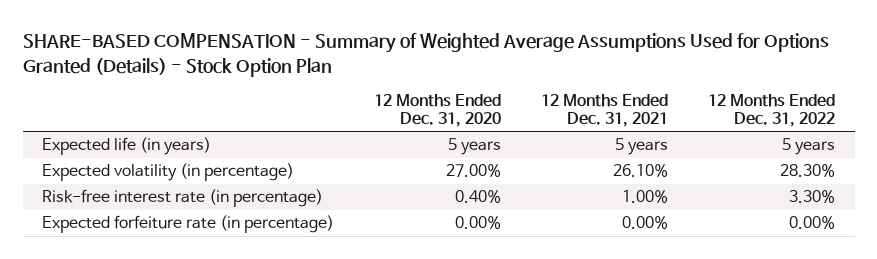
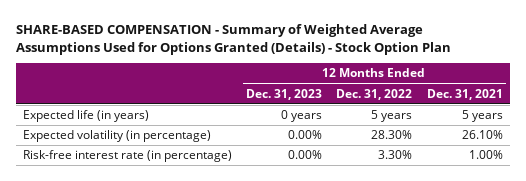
- | 12 Months Ended Dec. 31, 2020 | 12 Months Ended Dec. 31, 2021 | 12 Months Ended Dec. 31, 2022
+ | 12 Months Ended Dec. 31, 2023 | 12 Months Ended Dec. 31, 2022 | 12 Months Ended Dec. 31, 2021
- Expected forfeiture rate (in percentage) | 0.00% | 0.00% | 0.00%

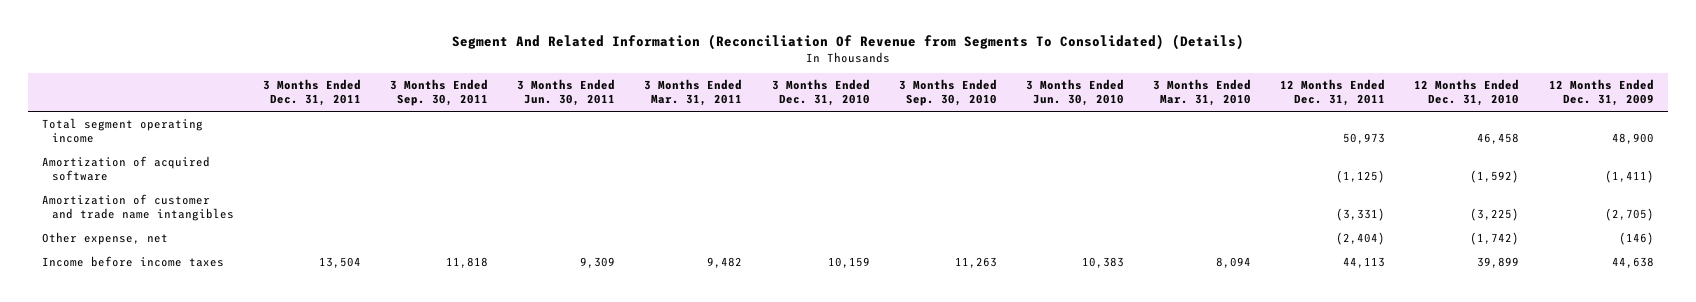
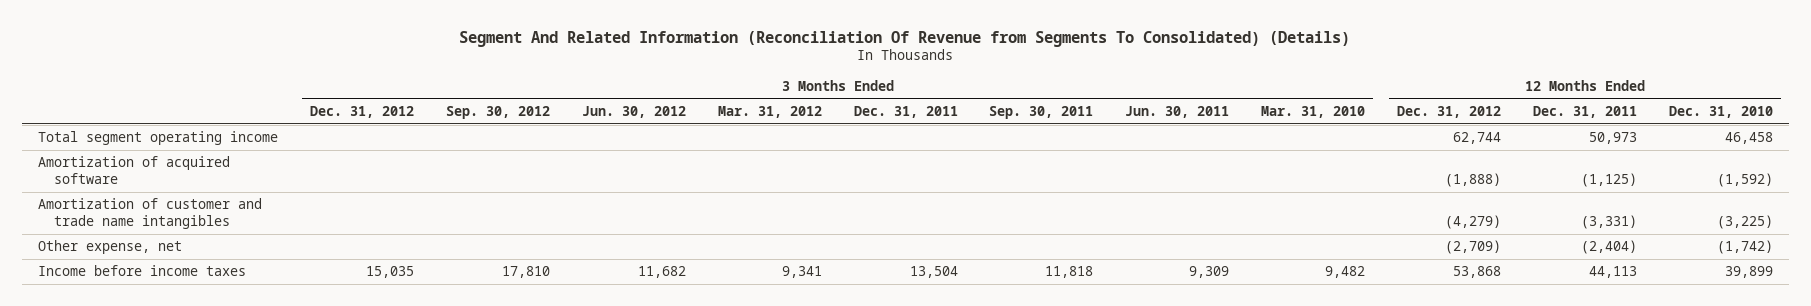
- | 3 Months Ended Dec. 31, 2011 | 3 Months Ended Sep. 30, 2011 | 3 Months Ended Jun. 30, 2011 | 3 Months Ended Mar. 31, 2011 | 3 Months Ended Dec. 31, 2010 | 3 Months Ended Sep. 30, 2010 | 3 Months Ended Jun. 30, 2010 | 3 Months Ended Mar. 31, 2010 | 12 Months Ended Dec. 31, 2011 | 12 Months Ended Dec. 31, 2010 | 12 Months Ended Dec. 31, 2009
+ | 3 Months Ended Dec. 31, 2012 | 3 Months Ended Sep. 30, 2012 | 3 Months Ended Jun. 30, 2012 | 3 Months Ended Mar. 31, 2012 | 3 Months Ended Dec. 31, 2011 | 3 Months Ended Sep. 30, 2011 | 3 Months Ended Jun. 30, 2011 | 3 Months Ended Mar. 31, 2010 | 12 Months Ended Dec. 31, 2012 | 12 Months Ended Dec. 31, 2011 | 12 Months Ended Dec. 31, 2010
- Income before income taxes | 13,504 | 11,818 | 9,309 | 9,482 | 10,159 | 11,263 | 10,383 | 8,094 | 44,113 | 39,899 | 44,638
+ Income before income taxes | 15,035 | 17,810 | 11,682 | 9,341 | 13,504 | 11,818 | 9,309 | 9,482 | 53,868 | 44,113 | 39,899

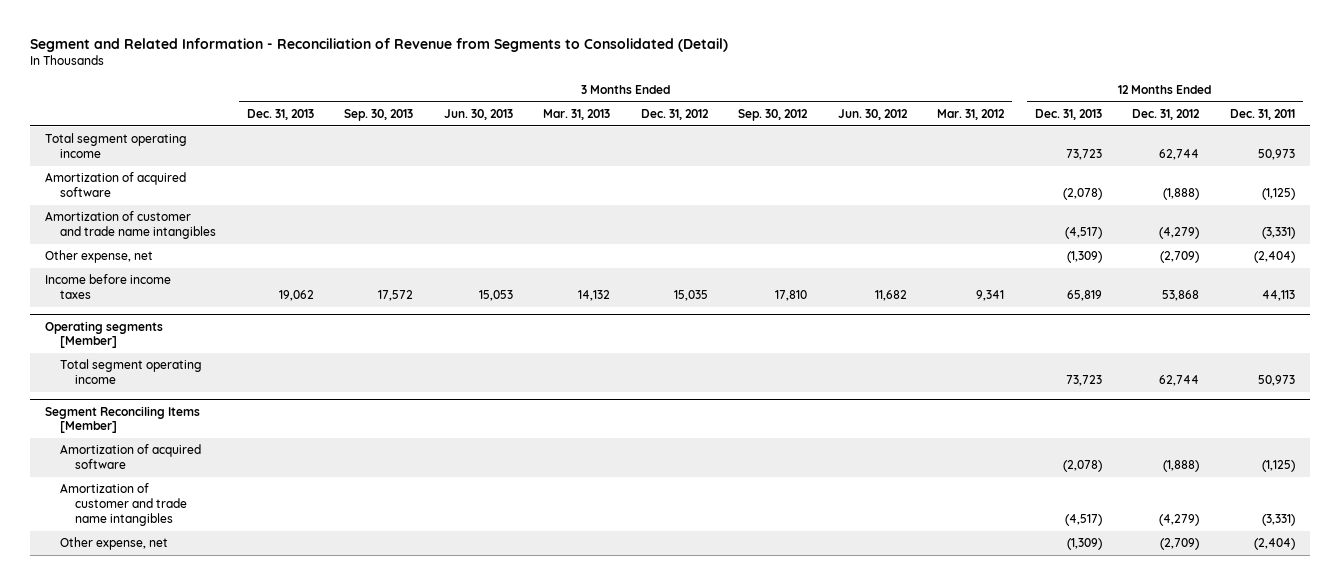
- Segment And Related Information (Reconciliation Of Revenue from Segments To Consolidated) (Details)
+ Segment and Related Information - Reconciliation of Revenue from Segments to Consolidated (Detail)
- | 3 Months Ended Dec. 31, 2012 | 3 Months Ended Sep. 30, 2012 | 3 Months Ended Jun. 30, 2012 | 3 Months Ended Mar. 31, 2012 | 3 Months Ended Dec. 31, 2011 | 3 Months Ended Sep. 30, 2011 | 3 Months Ended Jun. 30, 2011 | 3 Months Ended Mar. 31, 2010 | 12 Months Ended Dec. 31, 2012 | 12 Months Ended Dec. 31, 2011 | 12 Months Ended Dec. 31, 2010
+ | 3 Months Ended Dec. 31, 2013 | 3 Months Ended Sep. 30, 2013 | 3 Months Ended Jun. 30, 2013 | 3 Months Ended Mar. 31, 2013 | 3 Months Ended Dec. 31, 2012 | 3 Months Ended Sep. 30, 2012 | 3 Months Ended Jun. 30, 2012 | 3 Months Ended Mar. 31, 2012 | 12 Months Ended Dec. 31, 2013 | 12 Months Ended Dec. 31, 2012 | 12 Months Ended Dec. 31, 2011
+ Operating segments [Member]
+ Total segment operating income | | | | | | | | | 73,723 | 62,744 | 50,973
+ Segment Reconciling Items [Member]
+ Amortization of acquired software | | | | | | | | | (2,078) | (1,888) | (1,125)
+ Amortization of customer and trade name intangibles | | | | | | | | | (4,517) | (4,279) | (3,331)
+ Other expense, net | | | | | | | | | (1,309) | (2,709) | (2,404)

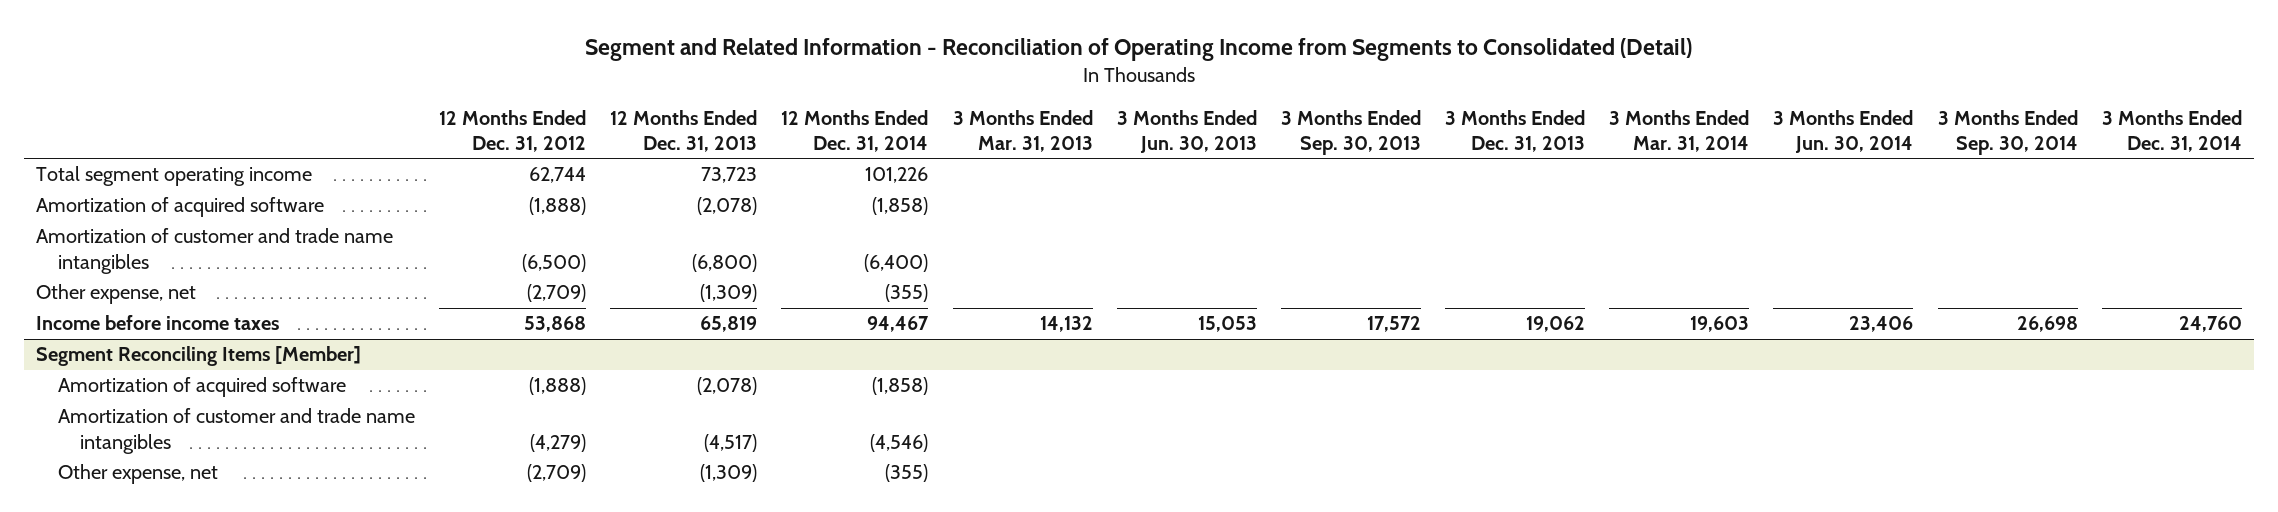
- Segment and Related Information - Reconciliation of Revenue from Segments to Consolidated (Detail)
+ Segment and Related Information - Reconciliation of Operating Income from Segments to Consolidated (Detail)
- | 3 Months Ended Dec. 31, 2013 | 3 Months Ended Sep. 30, 2013 | 3 Months Ended Jun. 30, 2013 | 3 Months Ended Mar. 31, 2013 | 3 Months Ended Dec. 31, 2012 | 3 Months Ended Sep. 30, 2012 | 3 Months Ended Jun. 30, 2012 | 3 Months Ended Mar. 31, 2012 | 12 Months Ended Dec. 31, 2013 | 12 Months Ended Dec. 31, 2012 | 12 Months Ended Dec. 31, 2011
+ | 12 Months Ended Dec. 31, 2012 | 12 Months Ended Dec. 31, 2013 | 12 Months Ended Dec. 31, 2014 | 3 Months Ended Mar. 31, 2013 | 3 Months Ended Jun. 30, 2013 | 3 Months Ended Sep. 30, 2013 | 3 Months Ended Dec. 31, 2013 | 3 Months Ended Mar. 31, 2014 | 3 Months Ended Jun. 30, 2014 | 3 Months Ended Sep. 30, 2014 | 3 Months Ended Dec. 31, 2014
- Amortization of customer and trade name intangibles | | | | | | | | | (4,517) | (4,279) | (3,331)
+ Amortization of customer and trade name intangibles | (6,500) | (6,800) | (6,400) | | | | | | | |
- Operating segments [Member]
- Total segment operating income | | | | | | | | | 73,723 | 62,744 | 50,973

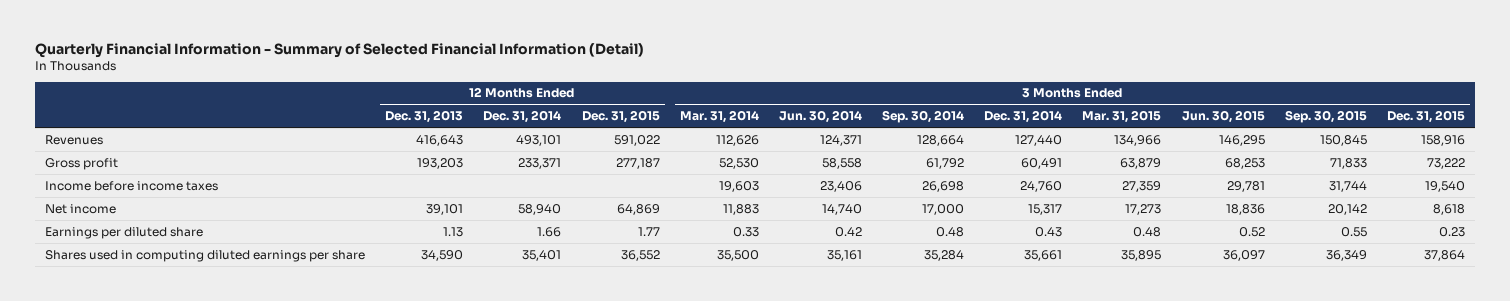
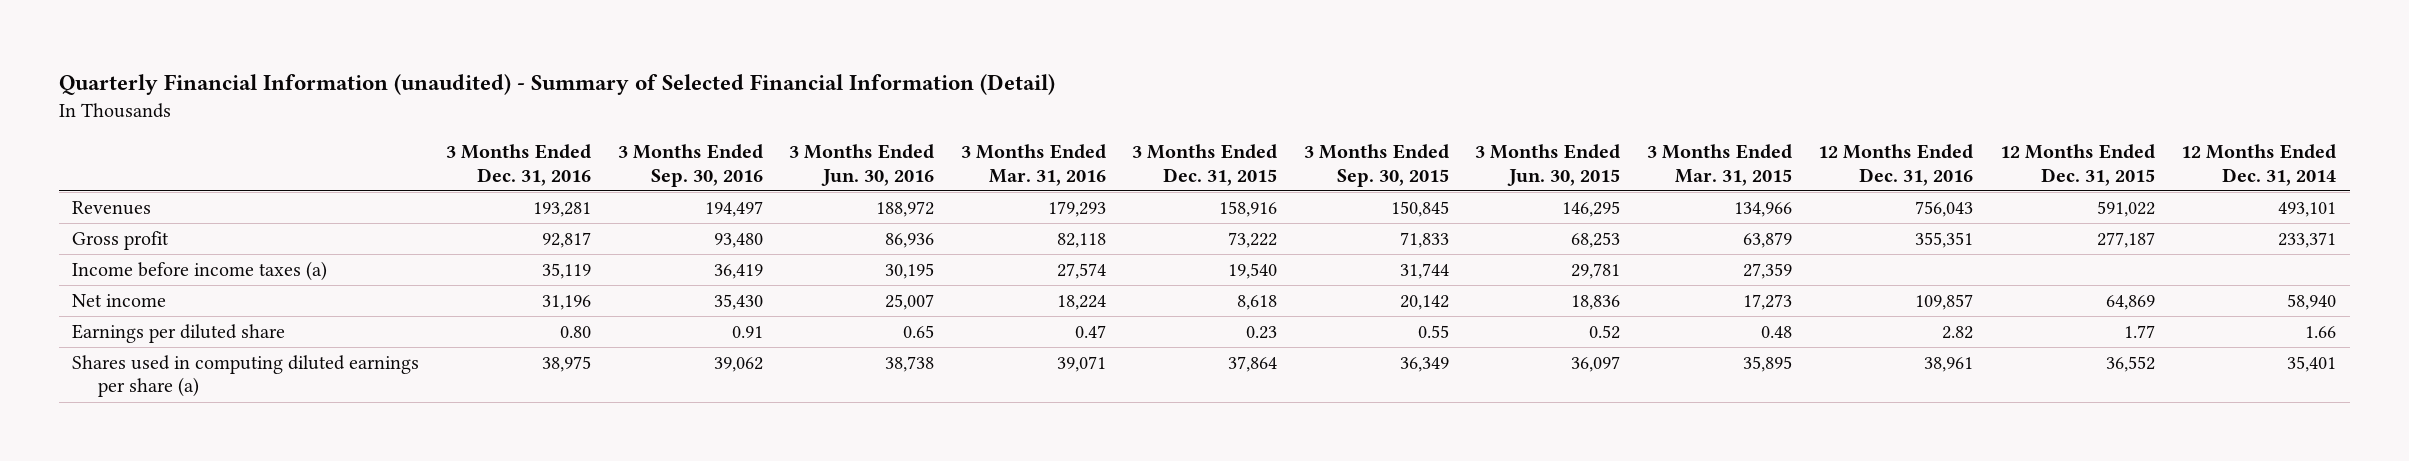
- Quarterly Financial Information - Summary of Selected Financial Information (Detail)
+ Quarterly Financial Information (unaudited) - Summary of Selected Financial Information (Detail)
- | 12 Months Ended Dec. 31, 2013 | 12 Months Ended Dec. 31, 2014 | 12 Months Ended Dec. 31, 2015 | 3 Months Ended Mar. 31, 2014 | 3 Months Ended Jun. 30, 2014 | 3 Months Ended Sep. 30, 2014 | 3 Months Ended Dec. 31, 2014 | 3 Months Ended Mar. 31, 2015 | 3 Months Ended Jun. 30, 2015 | 3 Months Ended Sep. 30, 2015 | 3 Months Ended Dec. 31, 2015
+ | 3 Months Ended Dec. 31, 2016 | 3 Months Ended Sep. 30, 2016 | 3 Months Ended Jun. 30, 2016 | 3 Months Ended Mar. 31, 2016 | 3 Months Ended Dec. 31, 2015 | 3 Months Ended Sep. 30, 2015 | 3 Months Ended Jun. 30, 2015 | 3 Months Ended Mar. 31, 2015 | 12 Months Ended Dec. 31, 2016 | 12 Months Ended Dec. 31, 2015 | 12 Months Ended Dec. 31, 2014
- Income before income taxes | | | | 19,603 | 23,406 | 26,698 | 24,760 | 27,359 | 29,781 | 31,744 | 19,540
+ Income before income taxes (a) | 35,119 | 36,419 | 30,195 | 27,574 | 19,540 | 31,744 | 29,781 | 27,359 | | |
- Shares used in computing diluted earnings per share | 34,590 | 35,401 | 36,552 | 35,500 | 35,161 | 35,284 | 35,661 | 35,895 | 36,097 | 36,349 | 37,864
+ Shares used in computing diluted earnings per share (a) | 38,975 | 39,062 | 38,738 | 39,071 | 37,864 | 36,349 | 36,097 | 35,895 | 38,961 | 36,552 | 35,401

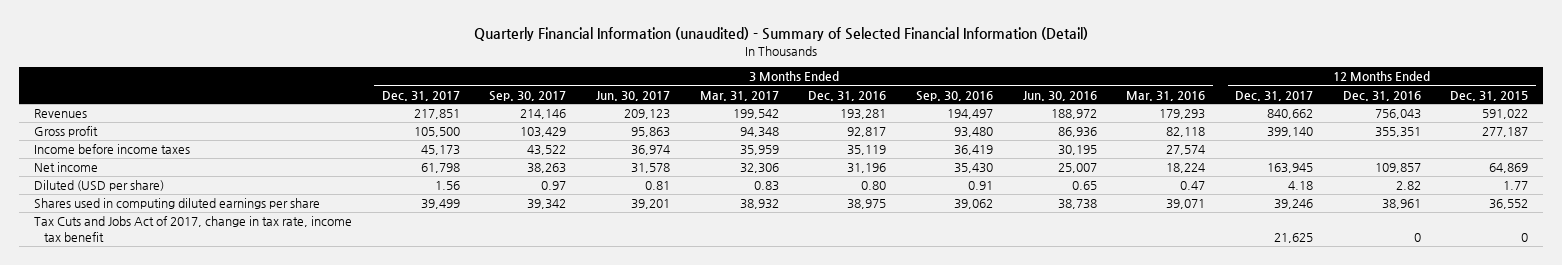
- | 3 Months Ended Dec. 31, 2016 | 3 Months Ended Sep. 30, 2016 | 3 Months Ended Jun. 30, 2016 | 3 Months Ended Mar. 31, 2016 | 3 Months Ended Dec. 31, 2015 | 3 Months Ended Sep. 30, 2015 | 3 Months Ended Jun. 30, 2015 | 3 Months Ended Mar. 31, 2015 | 12 Months Ended Dec. 31, 2016 | 12 Months Ended Dec. 31, 2015 | 12 Months Ended Dec. 31, 2014
+ | 3 Months Ended Dec. 31, 2017 | 3 Months Ended Sep. 30, 2017 | 3 Months Ended Jun. 30, 2017 | 3 Months Ended Mar. 31, 2017 | 3 Months Ended Dec. 31, 2016 | 3 Months Ended Sep. 30, 2016 | 3 Months Ended Jun. 30, 2016 | 3 Months Ended Mar. 31, 2016 | 12 Months Ended Dec. 31, 2017 | 12 Months Ended Dec. 31, 2016 | 12 Months Ended Dec. 31, 2015
- Income before income taxes (a) | 35,119 | 36,419 | 30,195 | 27,574 | 19,540 | 31,744 | 29,781 | 27,359 | | |
+ Income before income taxes | 45,173 | 43,522 | 36,974 | 35,959 | 35,119 | 36,419 | 30,195 | 27,574 | | |
- Earnings per diluted share | 0.80 | 0.91 | 0.65 | 0.47 | 0.23 | 0.55 | 0.52 | 0.48 | 2.82 | 1.77 | 1.66
- Shares used in computing diluted earnings per share (a) | 38,975 | 39,062 | 38,738 | 39,071 | 37,864 | 36,349 | 36,097 | 35,895 | 38,961 | 36,552 | 35,401
+ Diluted (USD per share) | 1.56 | 0.97 | 0.81 | 0.83 | 0.80 | 0.91 | 0.65 | 0.47 | 4.18 | 2.82 | 1.77
+ Shares used in computing diluted earnings per share | 39,499 | 39,342 | 39,201 | 38,932 | 38,975 | 39,062 | 38,738 | 39,071 | 39,246 | 38,961 | 36,552
+ Tax Cuts and Jobs Act of 2017, change in tax rate, income tax benefit | | | | | | | | | 21,625 | 0 | 0

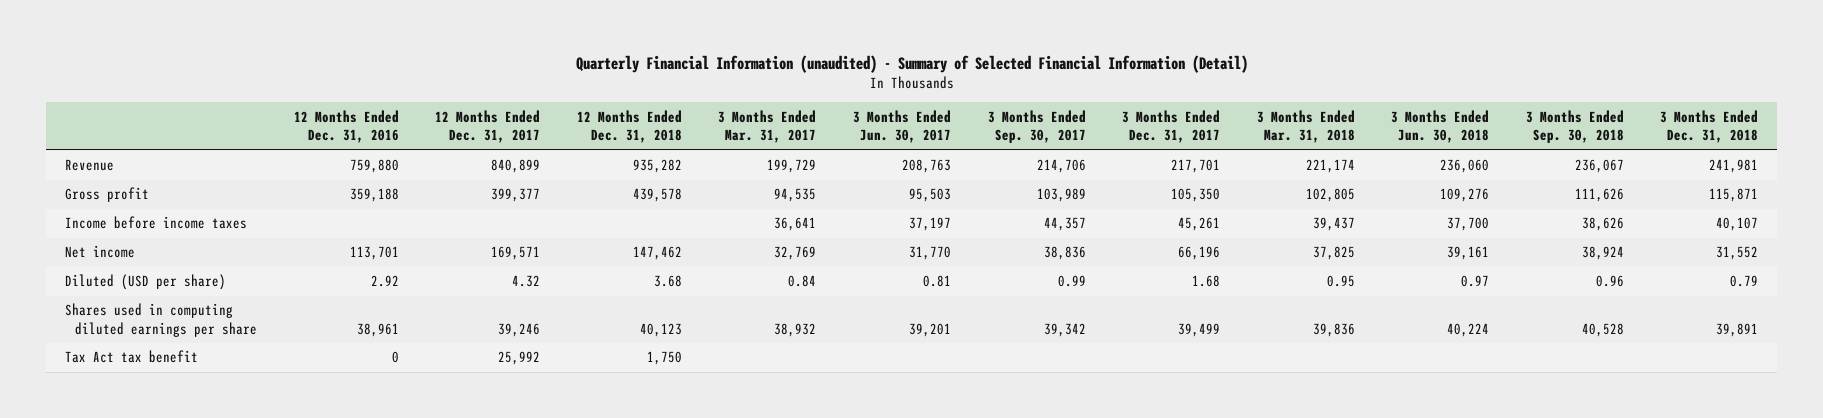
- | 3 Months Ended Dec. 31, 2017 | 3 Months Ended Sep. 30, 2017 | 3 Months Ended Jun. 30, 2017 | 3 Months Ended Mar. 31, 2017 | 3 Months Ended Dec. 31, 2016 | 3 Months Ended Sep. 30, 2016 | 3 Months Ended Jun. 30, 2016 | 3 Months Ended Mar. 31, 2016 | 12 Months Ended Dec. 31, 2017 | 12 Months Ended Dec. 31, 2016 | 12 Months Ended Dec. 31, 2015
+ | 12 Months Ended Dec. 31, 2016 | 12 Months Ended Dec. 31, 2017 | 12 Months Ended Dec. 31, 2018 | 3 Months Ended Mar. 31, 2017 | 3 Months Ended Jun. 30, 2017 | 3 Months Ended Sep. 30, 2017 | 3 Months Ended Dec. 31, 2017 | 3 Months Ended Mar. 31, 2018 | 3 Months Ended Jun. 30, 2018 | 3 Months Ended Sep. 30, 2018 | 3 Months Ended Dec. 31, 2018
- Revenues | 217,851 | 214,146 | 209,123 | 199,542 | 193,281 | 194,497 | 188,972 | 179,293 | 840,662 | 756,043 | 591,022
- Gross profit | 105,500 | 103,429 | 95,863 | 94,348 | 92,817 | 93,480 | 86,936 | 82,118 | 399,140 | 355,351 | 277,187
- Income before income taxes | 45,173 | 43,522 | 36,974 | 35,959 | 35,119 | 36,419 | 30,195 | 27,574 | | |
- Net income | 61,798 | 38,263 | 31,578 | 32,306 | 31,196 | 35,430 | 25,007 | 18,224 | 163,945 | 109,857 | 64,869
- Diluted (USD per share) | 1.56 | 0.97 | 0.81 | 0.83 | 0.80 | 0.91 | 0.65 | 0.47 | 4.18 | 2.82 | 1.77
+ Revenue | 759,880 | 840,899 | 935,282 | 199,729 | 208,763 | 214,706 | 217,701 | 221,174 | 236,060 | 236,067 | 241,981
+ Gross profit | 359,188 | 399,377 | 439,578 | 94,535 | 95,503 | 103,989 | 105,350 | 102,805 | 109,276 | 111,626 | 115,871
+ Income before income taxes | | | | 36,641 | 37,197 | 44,357 | 45,261 | 39,437 | 37,700 | 38,626 | 40,107
+ Net income | 113,701 | 169,571 | 147,462 | 32,769 | 31,770 | 38,836 | 66,196 | 37,825 | 39,161 | 38,924 | 31,552
+ Diluted (USD per share) | 2.92 | 4.32 | 3.68 | 0.84 | 0.81 | 0.99 | 1.68 | 0.95 | 0.97 | 0.96 | 0.79
- Tax Cuts and Jobs Act of 2017, change in tax rate, income tax benefit | | | | | | | | | 21,625 | 0 | 0
+ Tax Act tax benefit | 0 | 25,992 | 1,750 | | | | | | | |

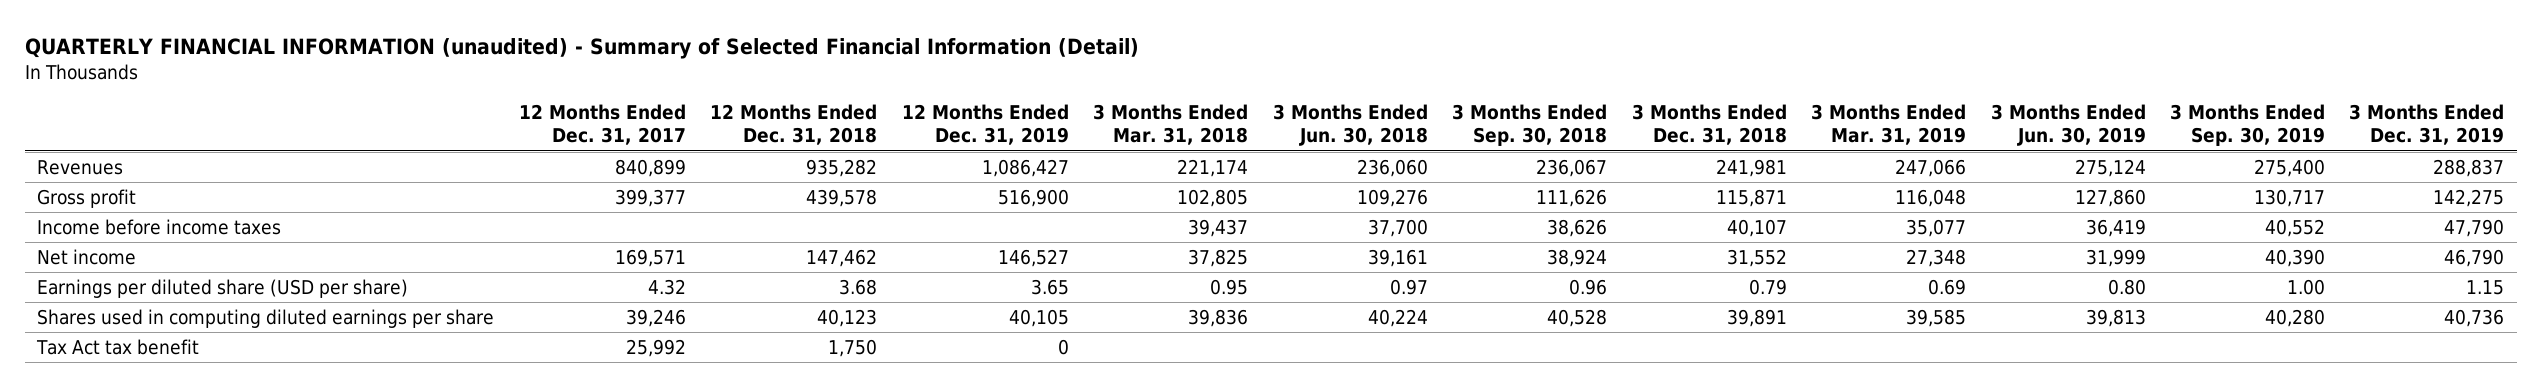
- Quarterly Financial Information (unaudited) - Summary of Selected Financial Information (Detail)
+ QUARTERLY FINANCIAL INFORMATION (unaudited) - Summary of Selected Financial Information (Detail)
- | 12 Months Ended Dec. 31, 2016 | 12 Months Ended Dec. 31, 2017 | 12 Months Ended Dec. 31, 2018 | 3 Months Ended Mar. 31, 2017 | 3 Months Ended Jun. 30, 2017 | 3 Months Ended Sep. 30, 2017 | 3 Months Ended Dec. 31, 2017 | 3 Months Ended Mar. 31, 2018 | 3 Months Ended Jun. 30, 2018 | 3 Months Ended Sep. 30, 2018 | 3 Months Ended Dec. 31, 2018
+ | 12 Months Ended Dec. 31, 2017 | 12 Months Ended Dec. 31, 2018 | 12 Months Ended Dec. 31, 2019 | 3 Months Ended Mar. 31, 2018 | 3 Months Ended Jun. 30, 2018 | 3 Months Ended Sep. 30, 2018 | 3 Months Ended Dec. 31, 2018 | 3 Months Ended Mar. 31, 2019 | 3 Months Ended Jun. 30, 2019 | 3 Months Ended Sep. 30, 2019 | 3 Months Ended Dec. 31, 2019
- Revenue | 759,880 | 840,899 | 935,282 | 199,729 | 208,763 | 214,706 | 217,701 | 221,174 | 236,060 | 236,067 | 241,981
+ Revenues | 840,899 | 935,282 | 1,086,427 | 221,174 | 236,060 | 236,067 | 241,981 | 247,066 | 275,124 | 275,400 | 288,837
- Diluted (USD per share) | 2.92 | 4.32 | 3.68 | 0.84 | 0.81 | 0.99 | 1.68 | 0.95 | 0.97 | 0.96 | 0.79
+ Earnings per diluted share (USD per share) | 4.32 | 3.68 | 3.65 | 0.95 | 0.97 | 0.96 | 0.79 | 0.69 | 0.80 | 1.00 | 1.15

